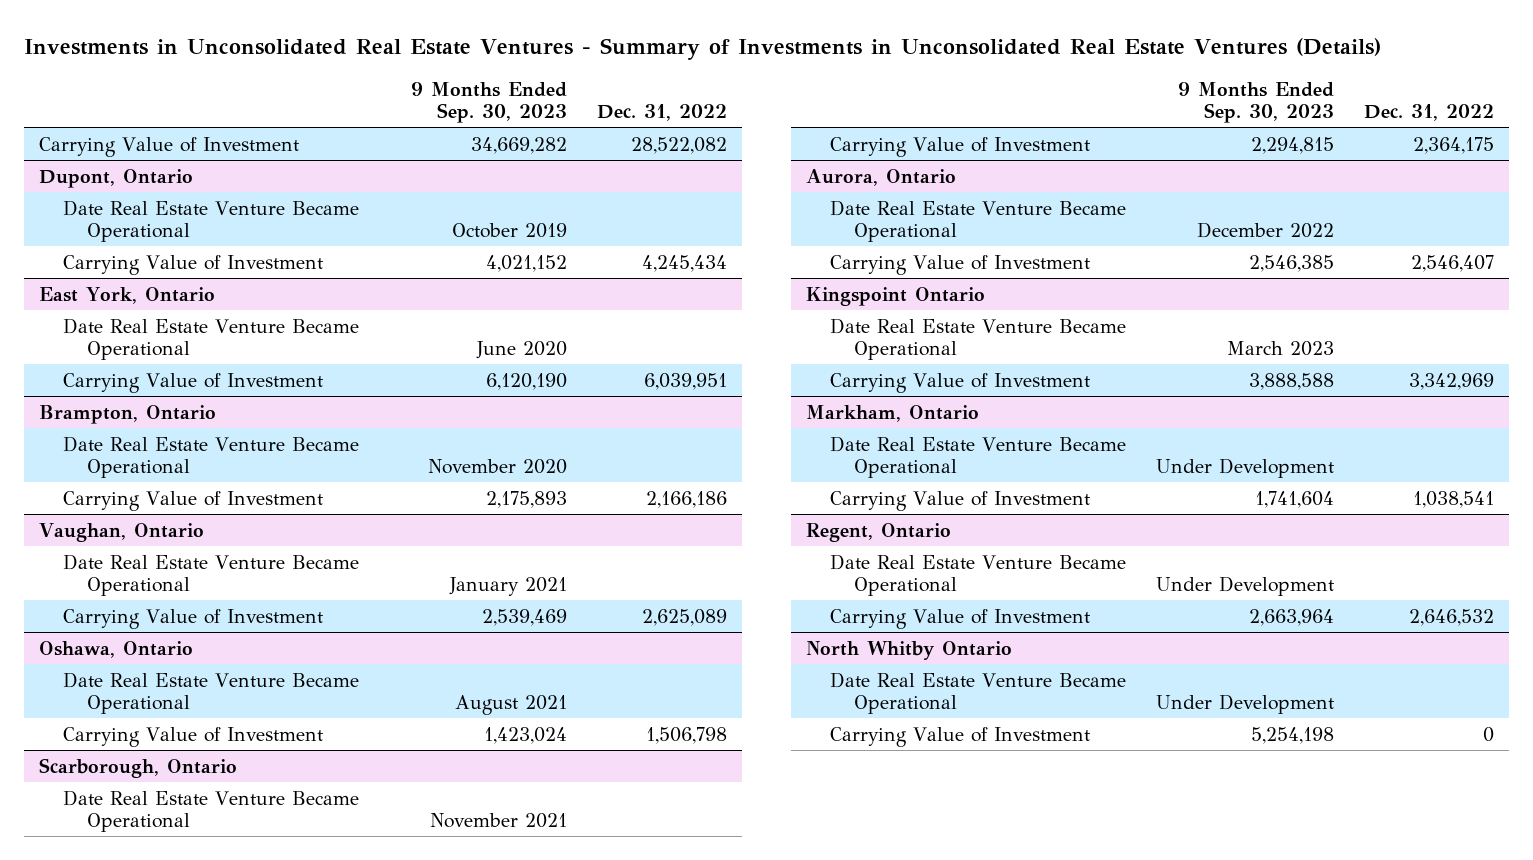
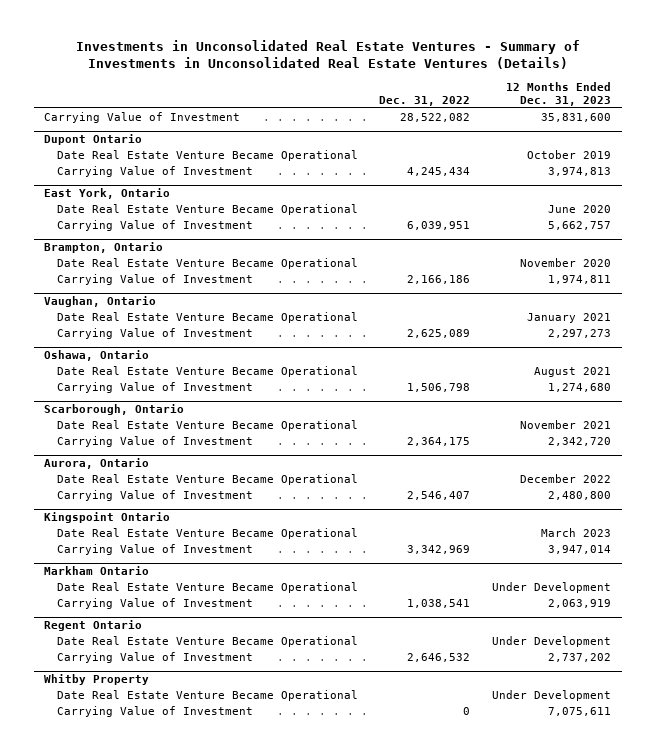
- | 9 Months Ended Sep. 30, 2023 | Dec. 31, 2022
+ | Dec. 31, 2022 | 12 Months Ended Dec. 31, 2023
- Dupont, Ontario
+ Dupont Ontario
- Markham, Ontario
+ Markham Ontario
- Regent, Ontario
+ Regent Ontario
- North Whitby Ontario
- Date Real Estate Venture Became Operational | Under Development |
- Carrying Value of Investment | 5,254,198 | 0
+ Whitby Property
+ Date Real Estate Venture Became Operational | | Under Development
+ Carrying Value of Investment | 0 | 7,075,611

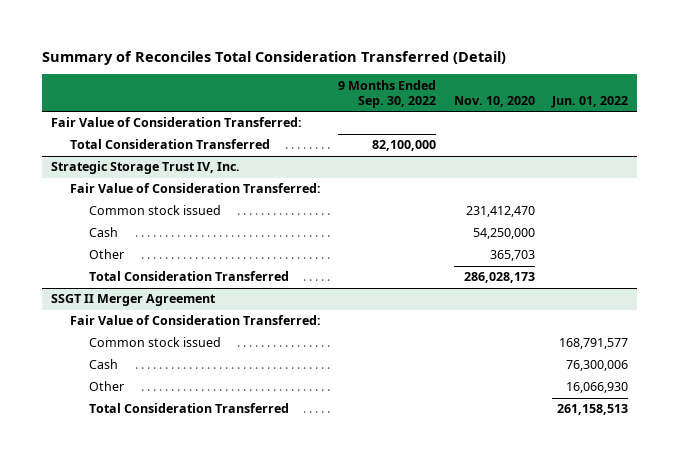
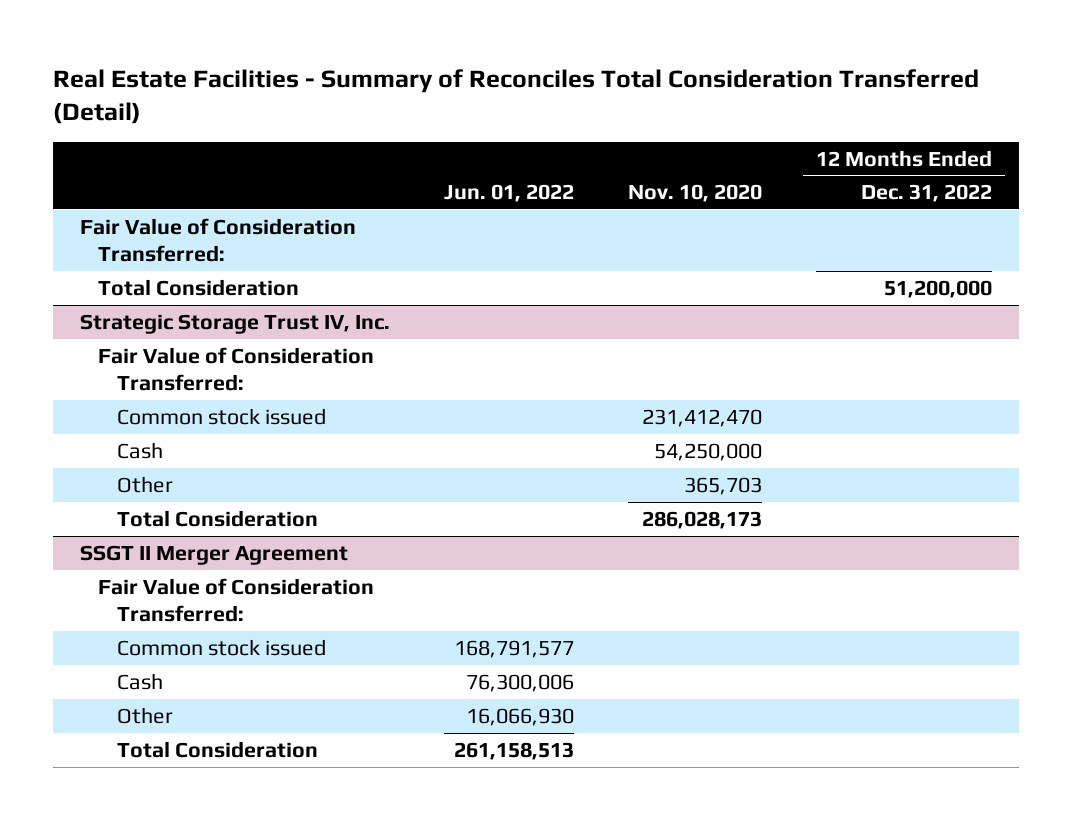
- Summary of Reconciles Total Consideration Transferred (Detail)
+ Real Estate Facilities - Summary of Reconciles Total Consideration Transferred (Detail)
- | 9 Months Ended Sep. 30, 2022 | Nov. 10, 2020 | Jun. 01, 2022
+ | Jun. 01, 2022 | Nov. 10, 2020 | 12 Months Ended Dec. 31, 2022
- Total Consideration Transferred | 82,100,000 | |
+ Total Consideration | | | 51,200,000
@ Strategic Storage Trust IV, Inc.
- Total Consideration Transferred | | 286,028,173 |
+ Total Consideration | | 286,028,173 |
@ SSGT II Merger Agreement
- Total Consideration Transferred | | | 261,158,513
+ Total Consideration | 261,158,513 | |

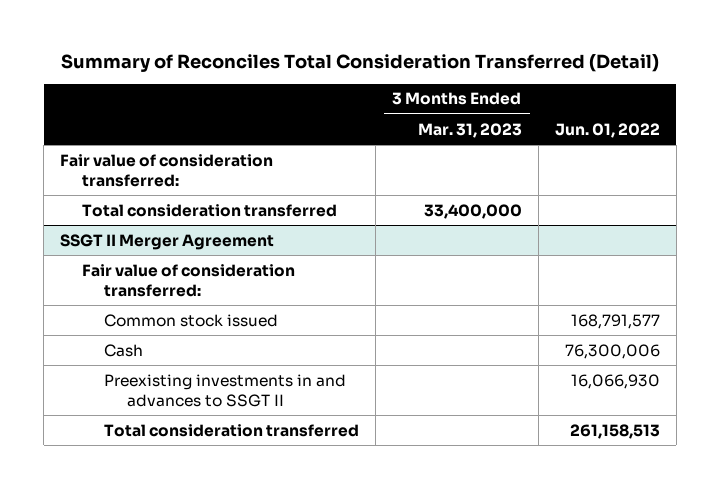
- Real Estate Facilities - Summary of Reconciles Total Consideration Transferred (Detail)
+ Summary of Reconciles Total Consideration Transferred (Detail)
- | Jun. 01, 2022 | Nov. 10, 2020 | 12 Months Ended Dec. 31, 2022
+ | 3 Months Ended Mar. 31, 2023 | Jun. 01, 2022
- Fair Value of Consideration Transferred:
- Total Consideration | | | 51,200,000
- Strategic Storage Trust IV, Inc.
- Fair Value of Consideration Transferred:
- Common stock issued | | 231,412,470 |
- Cash | | 54,250,000 |
- Other | | 365,703 |
- Total Consideration | | 286,028,173 |
+ Fair value of consideration transferred:
+ Total consideration transferred | 33,400,000 |
@ SSGT II Merger Agreement
- Fair Value of Consideration Transferred:
+ Fair value of consideration transferred:
- Other | 16,066,930 | |
- Total Consideration | 261,158,513 | |
+ Preexisting investments in and advances to SSGT II | | 16,066,930
+ Total consideration transferred | | 261,158,513

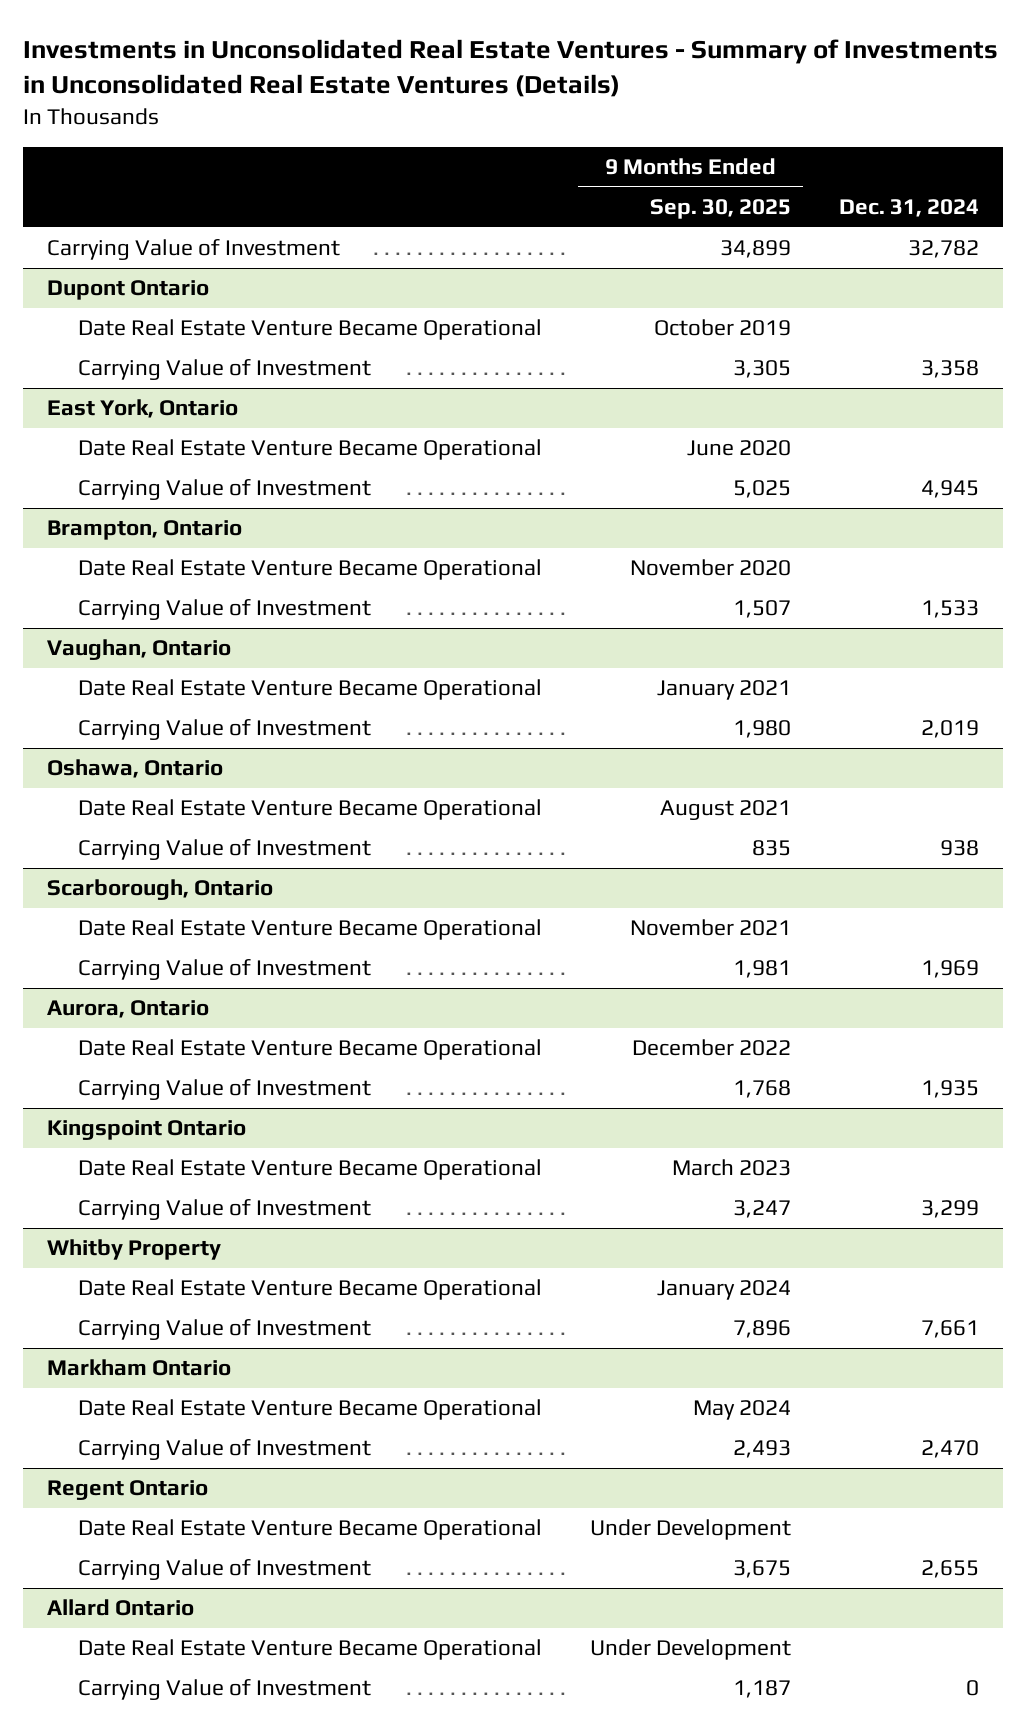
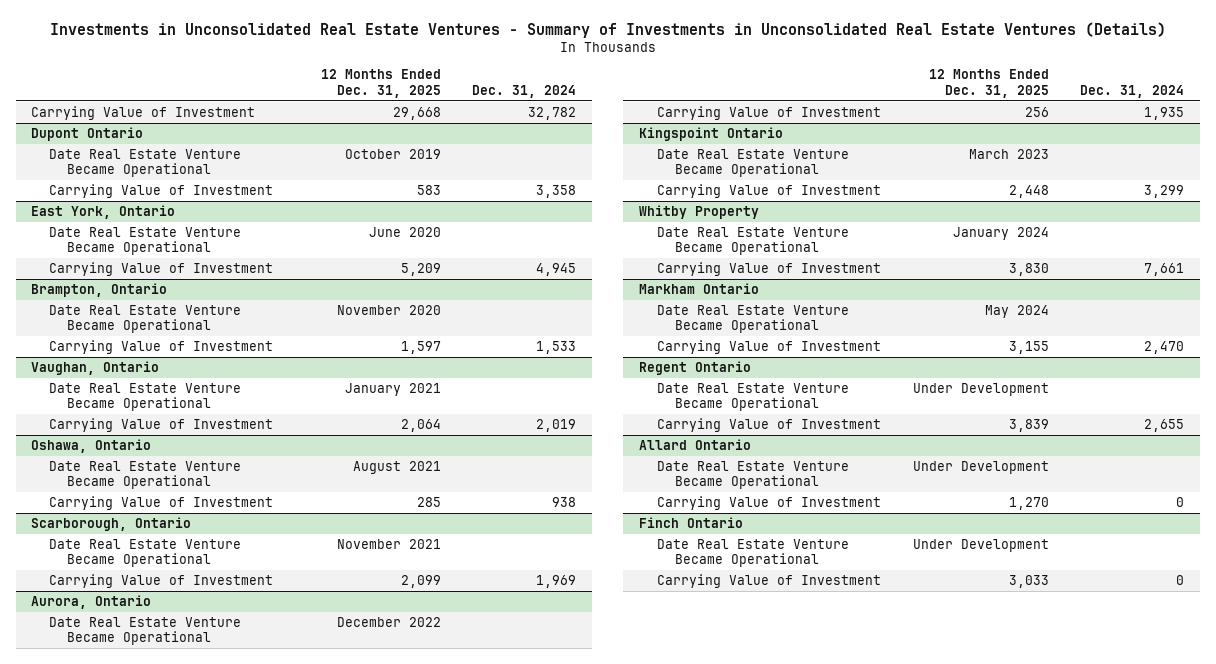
- | 9 Months Ended Sep. 30, 2025 | Dec. 31, 2024
+ | 12 Months Ended Dec. 31, 2025 | Dec. 31, 2024
+ Finch Ontario
+ Date Real Estate Venture Became Operational | Under Development |
+ Carrying Value of Investment | 3,033 | 0

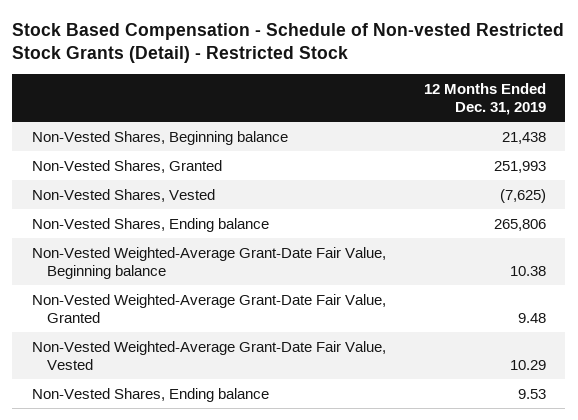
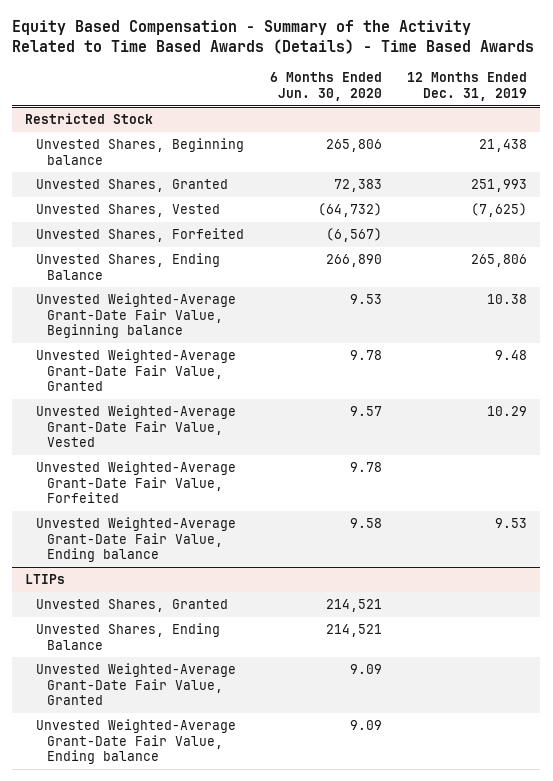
- Stock Based Compensation - Schedule of Non-vested Restricted Stock Grants (Detail) - Restricted Stock
+ Equity Based Compensation - Summary of the Activity Related to Time Based Awards (Details) - Time Based Awards
- | 12 Months Ended Dec. 31, 2019
+ | 6 Months Ended Jun. 30, 2020 | 12 Months Ended Dec. 31, 2019
- Non-Vested Shares, Beginning balance | 21,438
- Non-Vested Shares, Granted | 251,993
- Non-Vested Shares, Vested | (7,625)
- Non-Vested Shares, Ending balance | 265,806
- Non-Vested Weighted-Average Grant-Date Fair Value, Beginning balance | 10.38
- Non-Vested Weighted-Average Grant-Date Fair Value, Granted | 9.48
- Non-Vested Weighted-Average Grant-Date Fair Value, Vested | 10.29
- Non-Vested Shares, Ending balance | 9.53
+ Restricted Stock
+ Unvested Shares, Beginning balance | 265,806 | 21,438
+ Unvested Shares, Granted | 72,383 | 251,993
+ Unvested Shares, Vested | (64,732) | (7,625)
+ Unvested Shares, Forfeited | (6,567) |
+ Unvested Shares, Ending Balance | 266,890 | 265,806
+ Unvested Weighted-Average Grant-Date Fair Value, Beginning balance | 9.53 | 10.38
+ Unvested Weighted-Average Grant-Date Fair Value, Granted | 9.78 | 9.48
+ Unvested Weighted-Average Grant-Date Fair Value, Vested | 9.57 | 10.29
+ Unvested Weighted-Average Grant-Date Fair Value, Forfeited | 9.78 |
+ Unvested Weighted-Average Grant-Date Fair Value, Ending balance | 9.58 | 9.53
+ LTIPs
+ Unvested Shares, Granted | 214,521 |
+ Unvested Shares, Ending Balance | 214,521 |
+ Unvested Weighted-Average Grant-Date Fair Value, Granted | 9.09 |
+ Unvested Weighted-Average Grant-Date Fair Value, Ending balance | 9.09 |

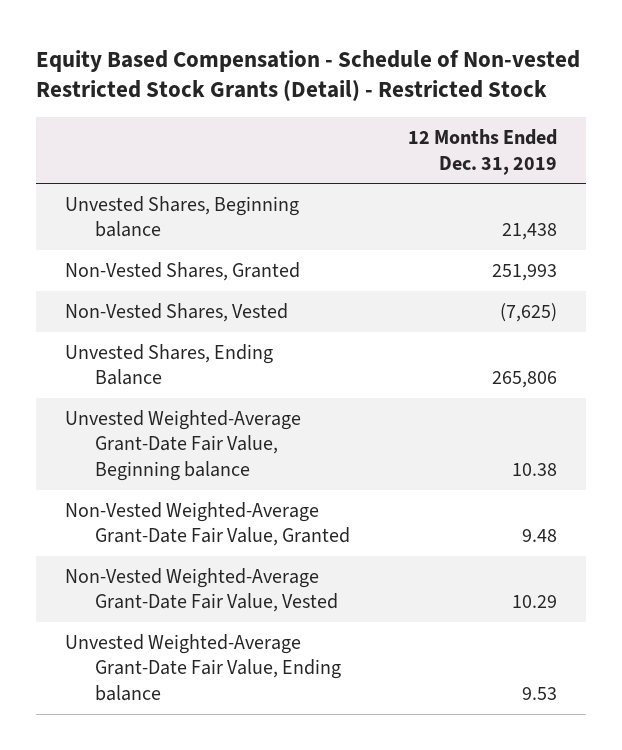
- Equity Based Compensation - Summary of the Activity Related to Time Based Awards (Details) - Time Based Awards
+ Equity Based Compensation - Schedule of Non-vested Restricted Stock Grants (Detail) - Restricted Stock
- | 6 Months Ended Jun. 30, 2020 | 12 Months Ended Dec. 31, 2019
+ | 12 Months Ended Dec. 31, 2019
- Restricted Stock
- Unvested Shares, Granted | 72,383 | 251,993
- Unvested Shares, Vested | (64,732) | (7,625)
- Unvested Shares, Forfeited | (6,567) |
+ Non-Vested Shares, Granted | 251,993
+ Non-Vested Shares, Vested | (7,625)
- Unvested Weighted-Average Grant-Date Fair Value, Granted | 9.78 | 9.48
- Unvested Weighted-Average Grant-Date Fair Value, Vested | 9.57 | 10.29
- Unvested Weighted-Average Grant-Date Fair Value, Forfeited | 9.78 |
+ Non-Vested Weighted-Average Grant-Date Fair Value, Granted | 9.48
+ Non-Vested Weighted-Average Grant-Date Fair Value, Vested | 10.29
- LTIPs
- Unvested Shares, Granted | 214,521 |
- Unvested Shares, Ending Balance | 214,521 |
- Unvested Weighted-Average Grant-Date Fair Value, Granted | 9.09 |
- Unvested Weighted-Average Grant-Date Fair Value, Ending balance | 9.09 |

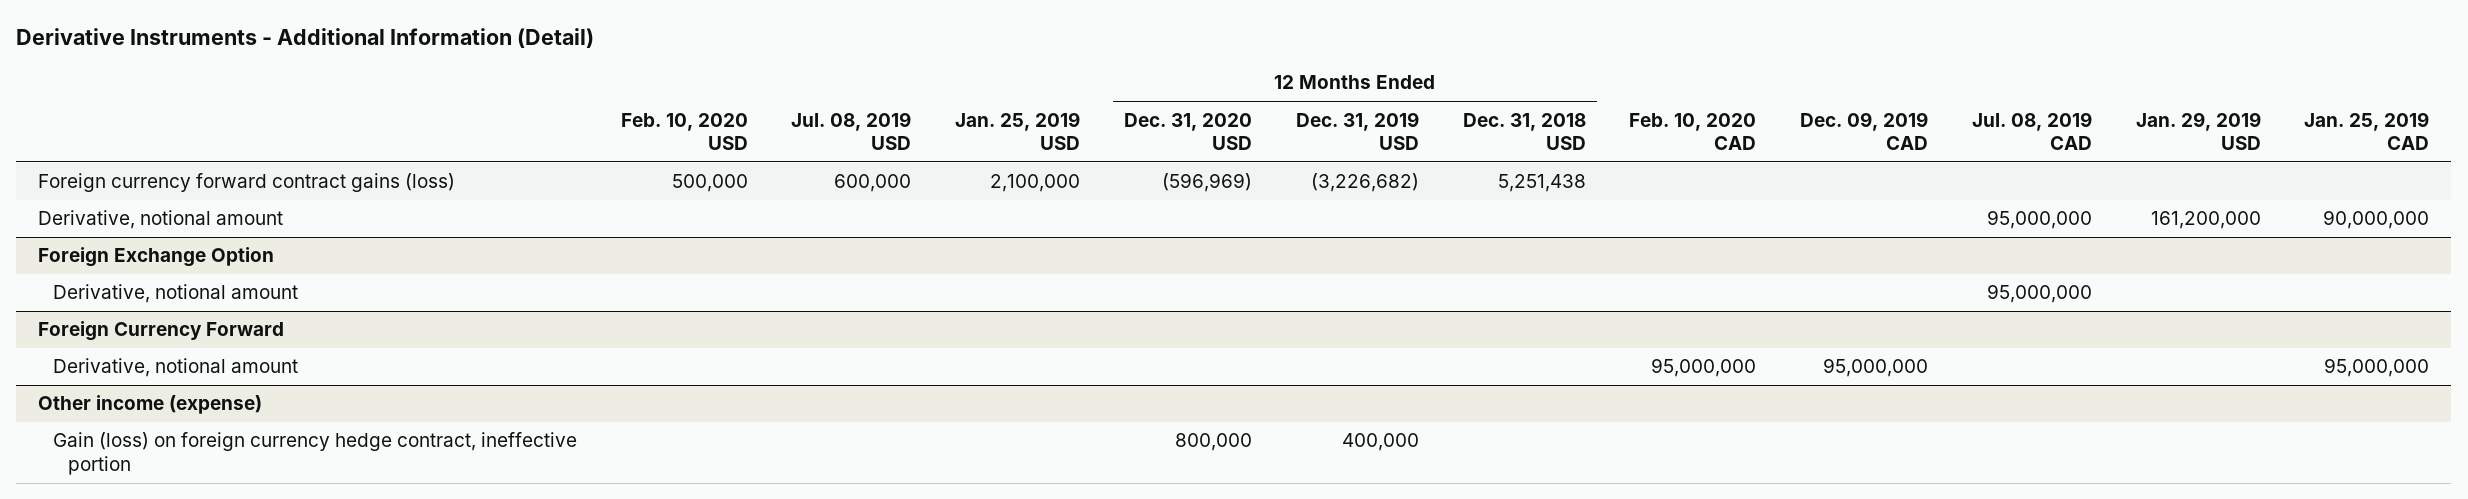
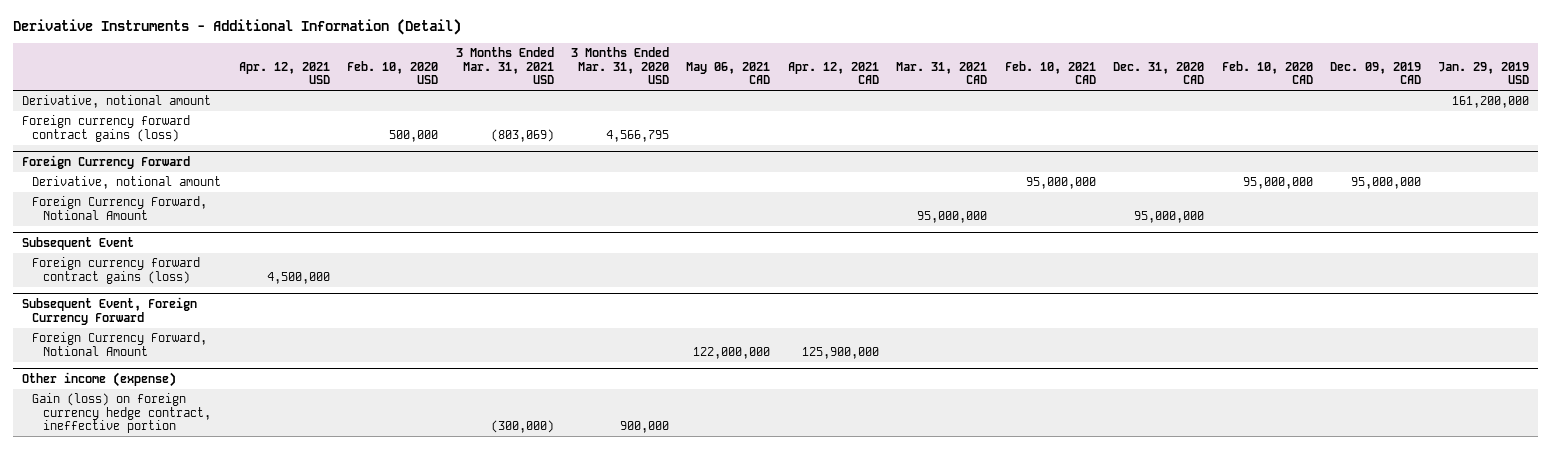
- | Feb. 10, 2020 USD | Jul. 08, 2019 USD | Jan. 25, 2019 USD | 12 Months Ended Dec. 31, 2020 USD | 12 Months Ended Dec. 31, 2019 USD | 12 Months Ended Dec. 31, 2018 USD | Feb. 10, 2020 CAD | Dec. 09, 2019 CAD | Jul. 08, 2019 CAD | Jan. 29, 2019 USD | Jan. 25, 2019 CAD
+ | Apr. 12, 2021 USD | Feb. 10, 2020 USD | 3 Months Ended Mar. 31, 2021 USD | 3 Months Ended Mar. 31, 2020 USD | May 06, 2021 CAD | Apr. 12, 2021 CAD | Mar. 31, 2021 CAD | Feb. 10, 2021 CAD | Dec. 31, 2020 CAD | Feb. 10, 2020 CAD | Dec. 09, 2019 CAD | Jan. 29, 2019 USD
- Foreign Exchange Option
- Derivative, notional amount | | | | | | | | | 95,000,000 | |
moved down: Foreign currency forward contract gains (loss) | | 500,000 | (803,069) | 4,566,795 | | | | | | | |
@ Foreign Currency Forward
+ Foreign Currency Forward, Notional Amount | | | | | | | 95,000,000 | | 95,000,000 | | |
+ Subsequent Event
+ Foreign currency forward contract gains (loss) | 4,500,000 | | | | | | | | | | |
+ Subsequent Event, Foreign Currency Forward
+ Foreign Currency Forward, Notional Amount | | | | | 122,000,000 | 125,900,000 | | | | | |

